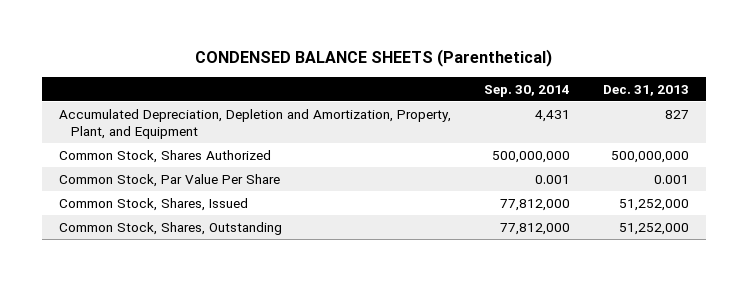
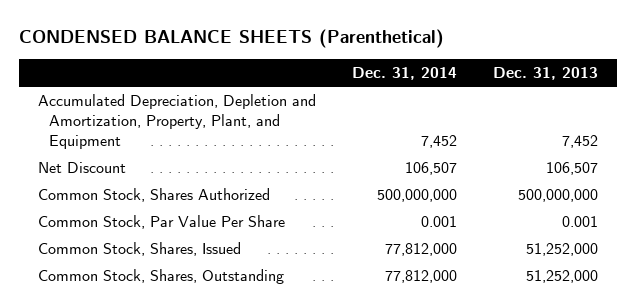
- | Sep. 30, 2014 | Dec. 31, 2013
+ | Dec. 31, 2014 | Dec. 31, 2013
- Accumulated Depreciation, Depletion and Amortization, Property, Plant, and Equipment | 4,431 | 827
+ Accumulated Depreciation, Depletion and Amortization, Property, Plant, and Equipment | 7,452 | 7,452
+ Net Discount | 106,507 | 106,507

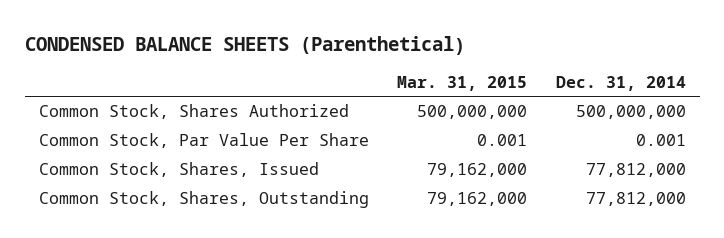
- | Dec. 31, 2014 | Dec. 31, 2013
+ | Mar. 31, 2015 | Dec. 31, 2014
- Accumulated Depreciation, Depletion and Amortization, Property, Plant, and Equipment | 7,452 | 7,452
- Net Discount | 106,507 | 106,507

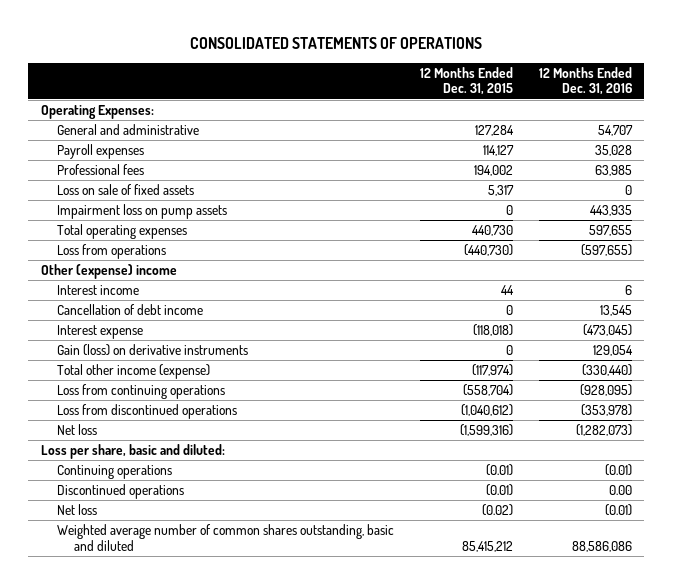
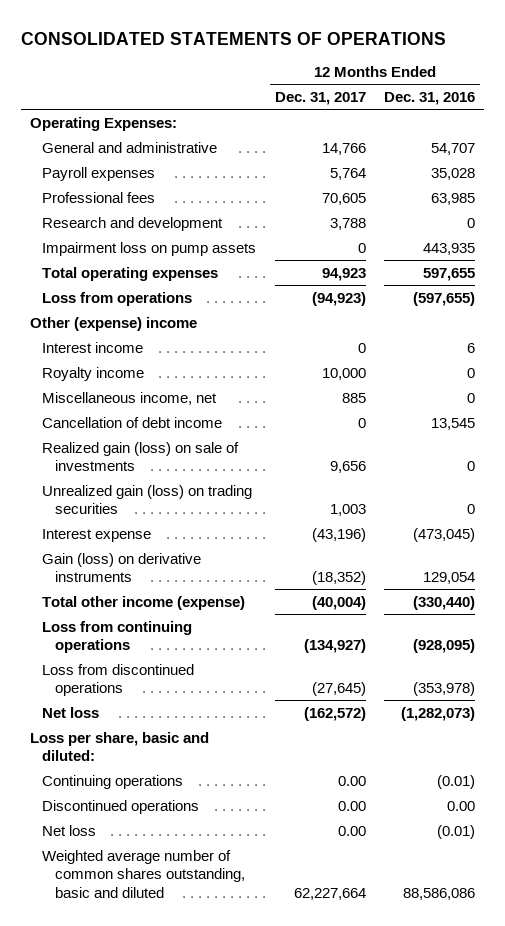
- | 12 Months Ended Dec. 31, 2015 | 12 Months Ended Dec. 31, 2016
+ | 12 Months Ended Dec. 31, 2017 | 12 Months Ended Dec. 31, 2016
- Loss on sale of fixed assets | 5,317 | 0
+ Research and development | 3,788 | 0
+ Royalty income | 10,000 | 0
+ Miscellaneous income, net | 885 | 0
+ Realized gain (loss) on sale of investments | 9,656 | 0
+ Unrealized gain (loss) on trading securities | 1,003 | 0

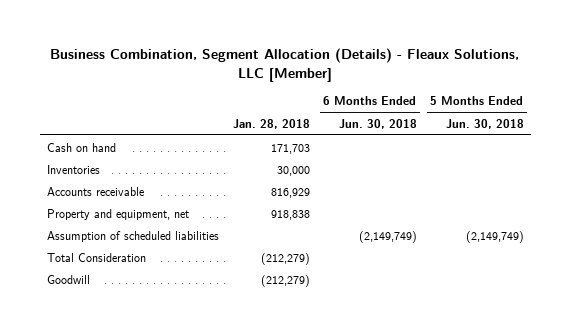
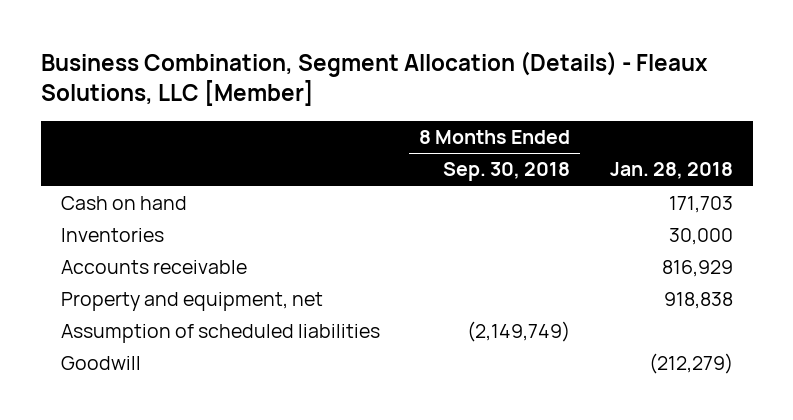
- | Jan. 28, 2018 | 6 Months Ended Jun. 30, 2018 | 5 Months Ended Jun. 30, 2018
+ | 8 Months Ended Sep. 30, 2018 | Jan. 28, 2018
- Total Consideration | (212,279) | |

